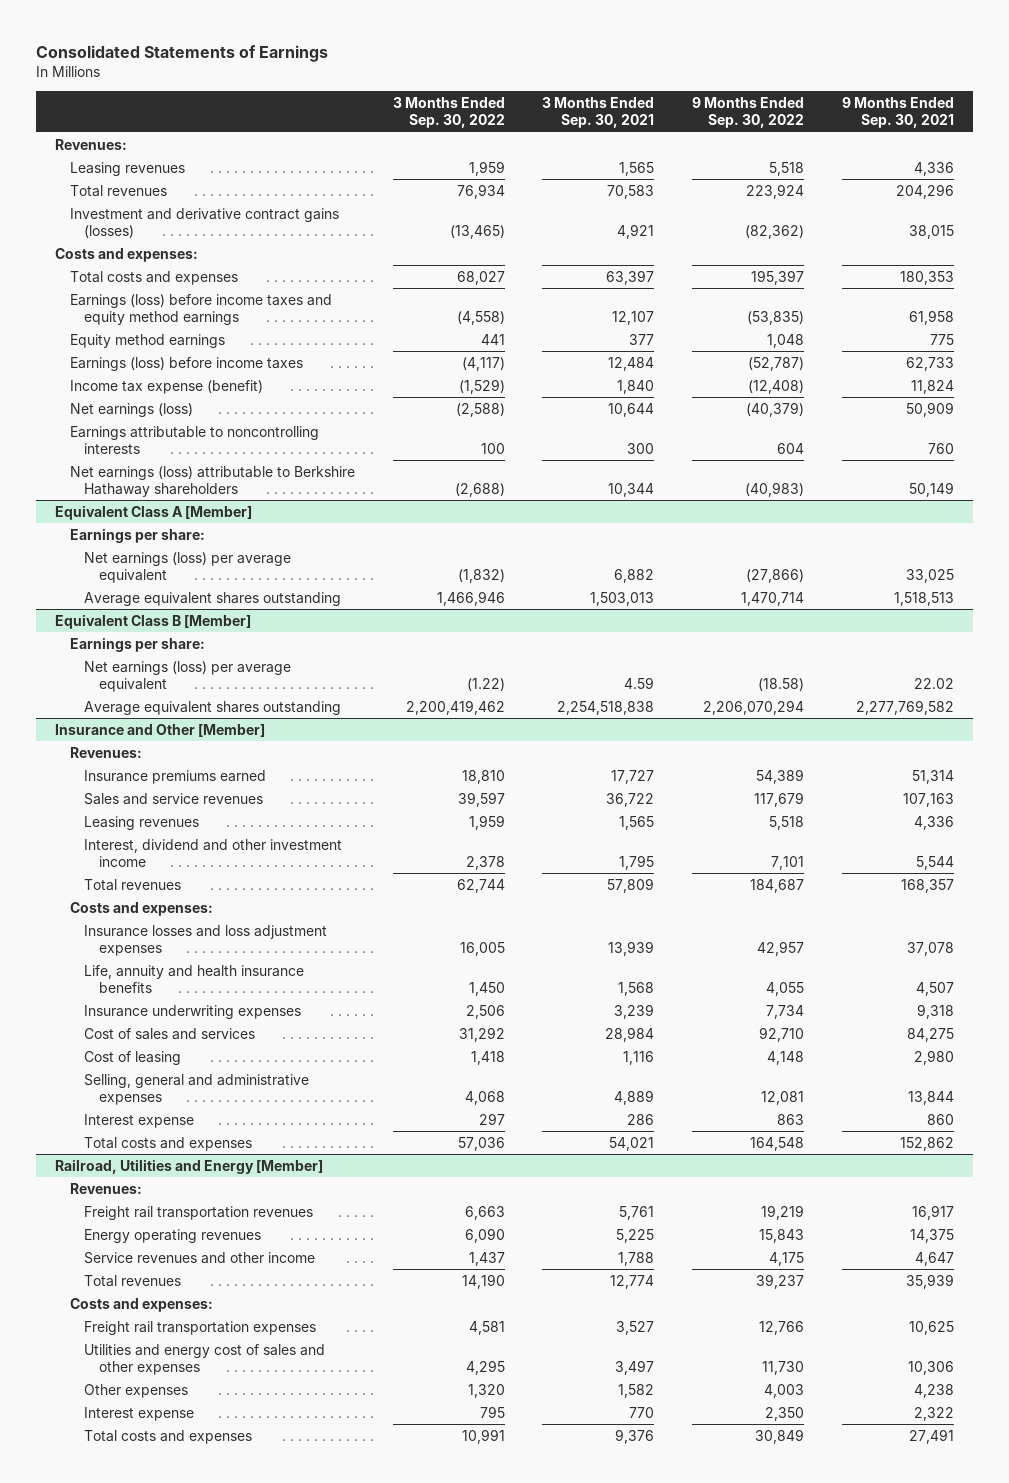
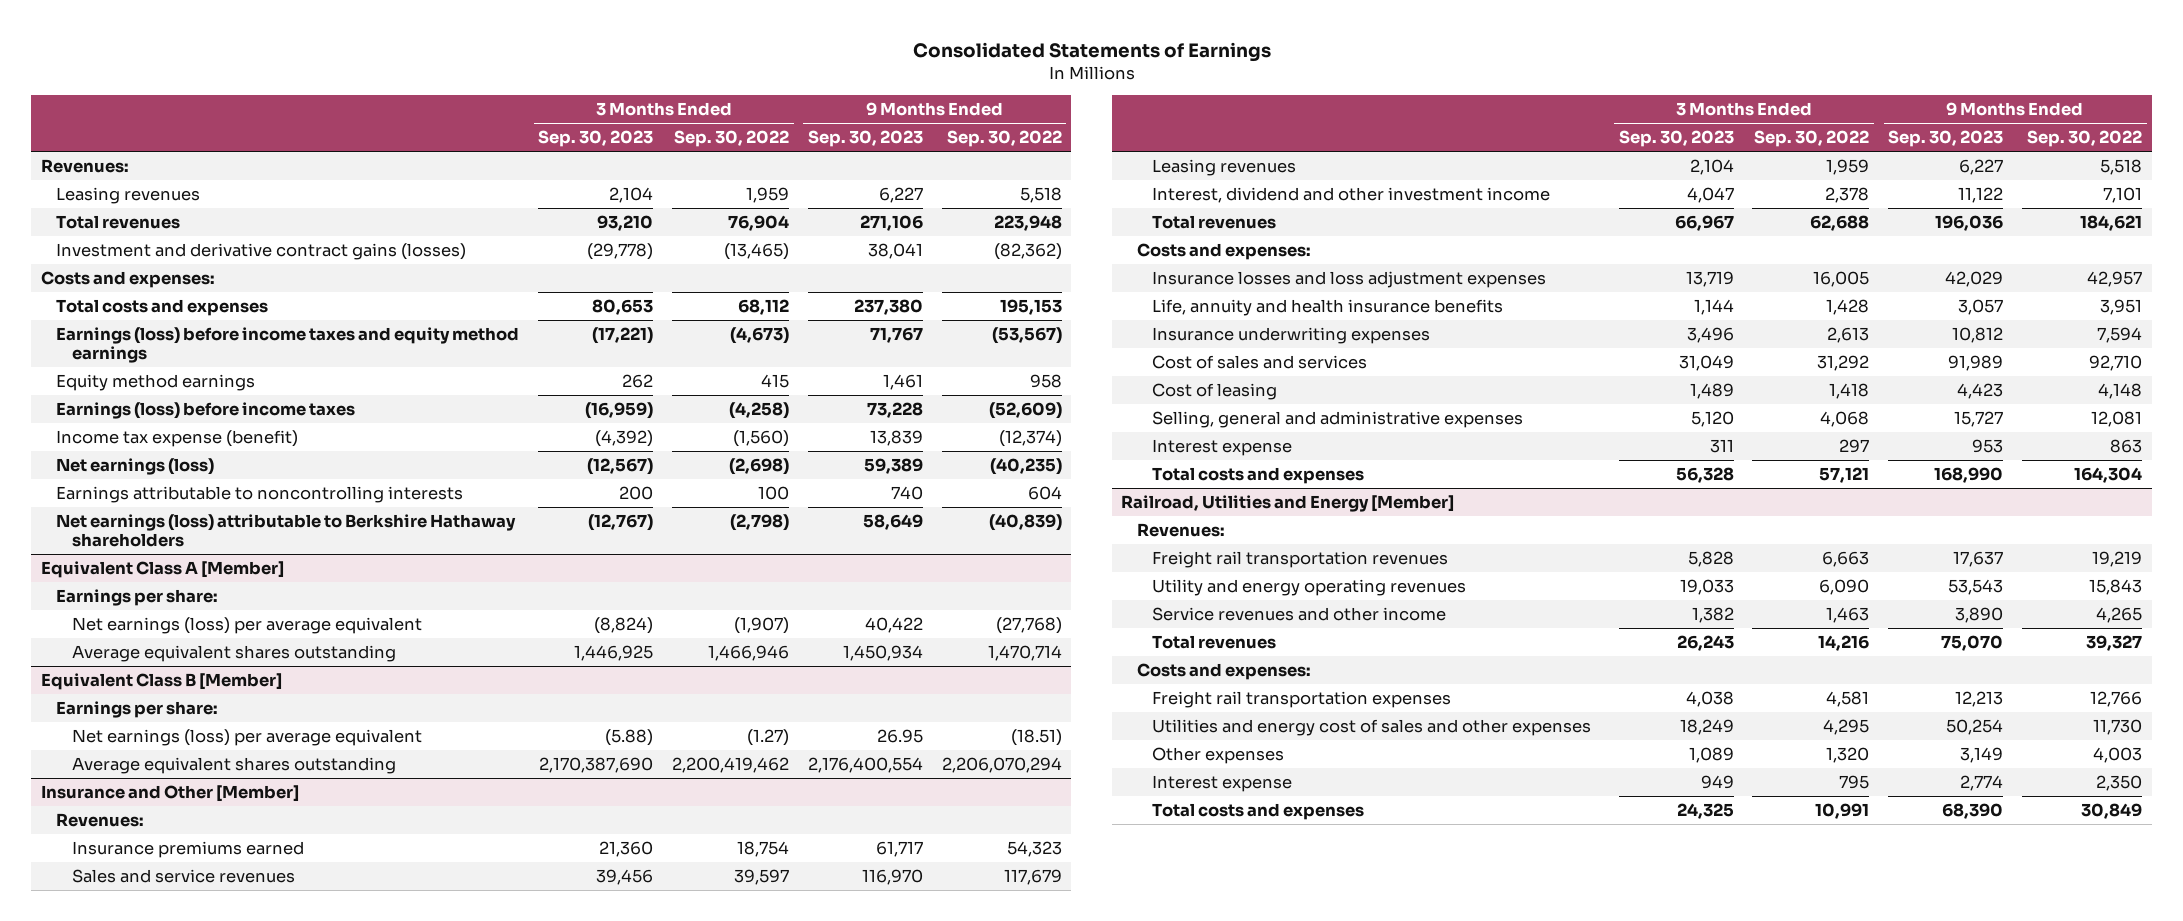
- | 3 Months Ended Sep. 30, 2022 | 3 Months Ended Sep. 30, 2021 | 9 Months Ended Sep. 30, 2022 | 9 Months Ended Sep. 30, 2021
+ | 3 Months Ended Sep. 30, 2023 | 3 Months Ended Sep. 30, 2022 | 9 Months Ended Sep. 30, 2023 | 9 Months Ended Sep. 30, 2022
- Total revenues | 76,934 | 70,583 | 223,924 | 204,296
+ Total revenues | 93,210 | 76,904 | 271,106 | 223,948
- Total costs and expenses | 68,027 | 63,397 | 195,397 | 180,353
- Earnings (loss) before income taxes and equity method earnings | (4,558) | 12,107 | (53,835) | 61,958
- Equity method earnings | 441 | 377 | 1,048 | 775
- Earnings (loss) before income taxes | (4,117) | 12,484 | (52,787) | 62,733
- Income tax expense (benefit) | (1,529) | 1,840 | (12,408) | 11,824
- Net earnings (loss) | (2,588) | 10,644 | (40,379) | 50,909
+ Total costs and expenses | 80,653 | 68,112 | 237,380 | 195,153
+ Earnings (loss) before income taxes and equity method earnings | (17,221) | (4,673) | 71,767 | (53,567)
+ Equity method earnings | 262 | 415 | 1,461 | 958
+ Earnings (loss) before income taxes | (16,959) | (4,258) | 73,228 | (52,609)
+ Income tax expense (benefit) | (4,392) | (1,560) | 13,839 | (12,374)
+ Net earnings (loss) | (12,567) | (2,698) | 59,389 | (40,235)
- Net earnings (loss) attributable to Berkshire Hathaway shareholders | (2,688) | 10,344 | (40,983) | 50,149
+ Net earnings (loss) attributable to Berkshire Hathaway shareholders | (12,767) | (2,798) | 58,649 | (40,839)
@ Equivalent Class A [Member]
- Net earnings (loss) per average equivalent | (1,832) | 6,882 | (27,866) | 33,025
+ Net earnings (loss) per average equivalent | (8,824) | (1,907) | 40,422 | (27,768)
@ Equivalent Class B [Member]
- Net earnings (loss) per average equivalent | (1.22) | 4.59 | (18.58) | 22.02
+ Net earnings (loss) per average equivalent | (5.88) | (1.27) | 26.95 | (18.51)
@ Insurance and Other [Member]
- Insurance premiums earned | 18,810 | 17,727 | 54,389 | 51,314
+ Insurance premiums earned | 21,360 | 18,754 | 61,717 | 54,323
- Total revenues | 62,744 | 57,809 | 184,687 | 168,357
+ Total revenues | 66,967 | 62,688 | 196,036 | 184,621
- Life, annuity and health insurance benefits | 1,450 | 1,568 | 4,055 | 4,507
- Insurance underwriting expenses | 2,506 | 3,239 | 7,734 | 9,318
+ Life, annuity and health insurance benefits | 1,144 | 1,428 | 3,057 | 3,951
+ Insurance underwriting expenses | 3,496 | 2,613 | 10,812 | 7,594
- Total costs and expenses | 57,036 | 54,021 | 164,548 | 152,862
+ Total costs and expenses | 56,328 | 57,121 | 168,990 | 164,304
@ Railroad, Utilities and Energy [Member]
- Energy operating revenues | 6,090 | 5,225 | 15,843 | 14,375
- Service revenues and other income | 1,437 | 1,788 | 4,175 | 4,647
- Total revenues | 14,190 | 12,774 | 39,237 | 35,939
+ Utility and energy operating revenues | 19,033 | 6,090 | 53,543 | 15,843
+ Service revenues and other income | 1,382 | 1,463 | 3,890 | 4,265
+ Total revenues | 26,243 | 14,216 | 75,070 | 39,327

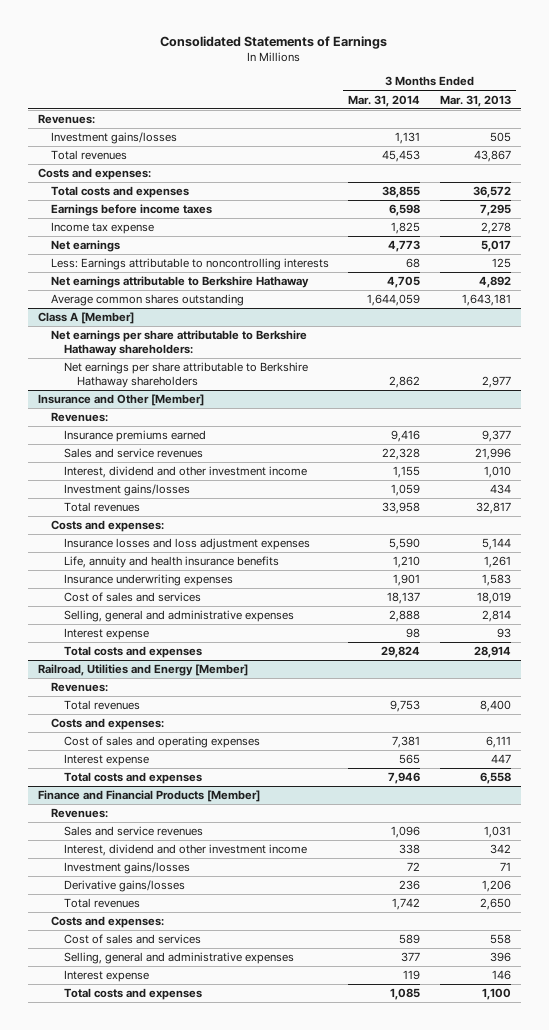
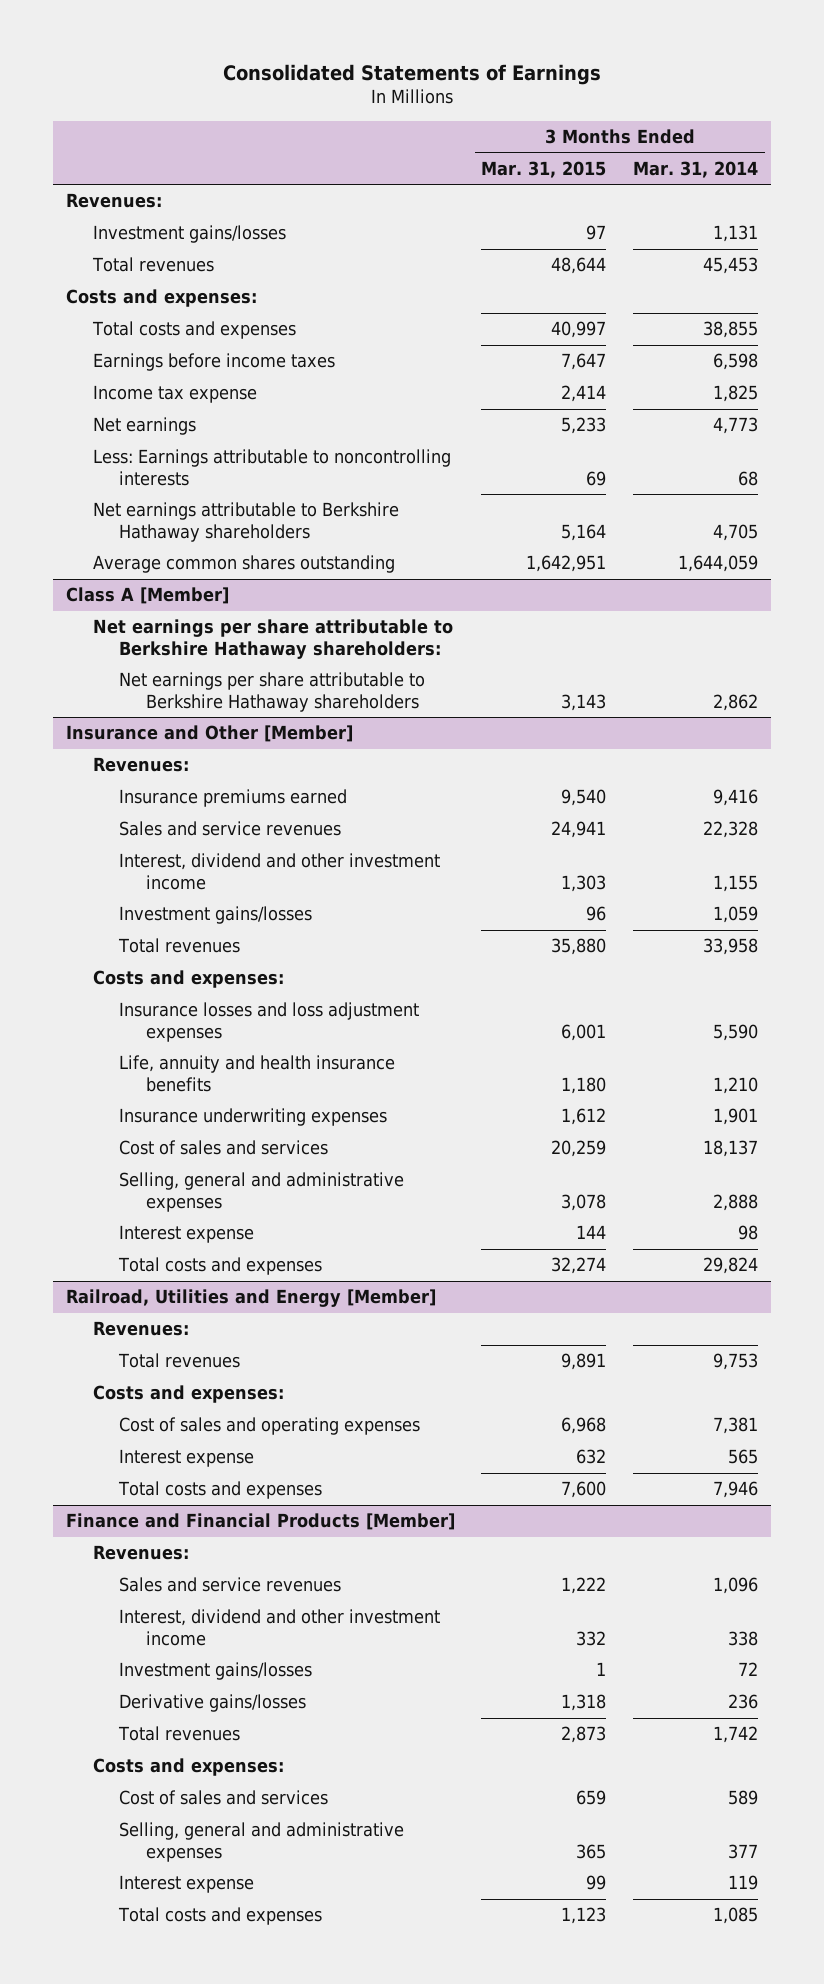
- | 3 Months Ended Mar. 31, 2014 | 3 Months Ended Mar. 31, 2013
+ | 3 Months Ended Mar. 31, 2015 | 3 Months Ended Mar. 31, 2014
- Net earnings attributable to Berkshire Hathaway | 4,705 | 4,892
+ Net earnings attributable to Berkshire Hathaway shareholders | 5,164 | 4,705

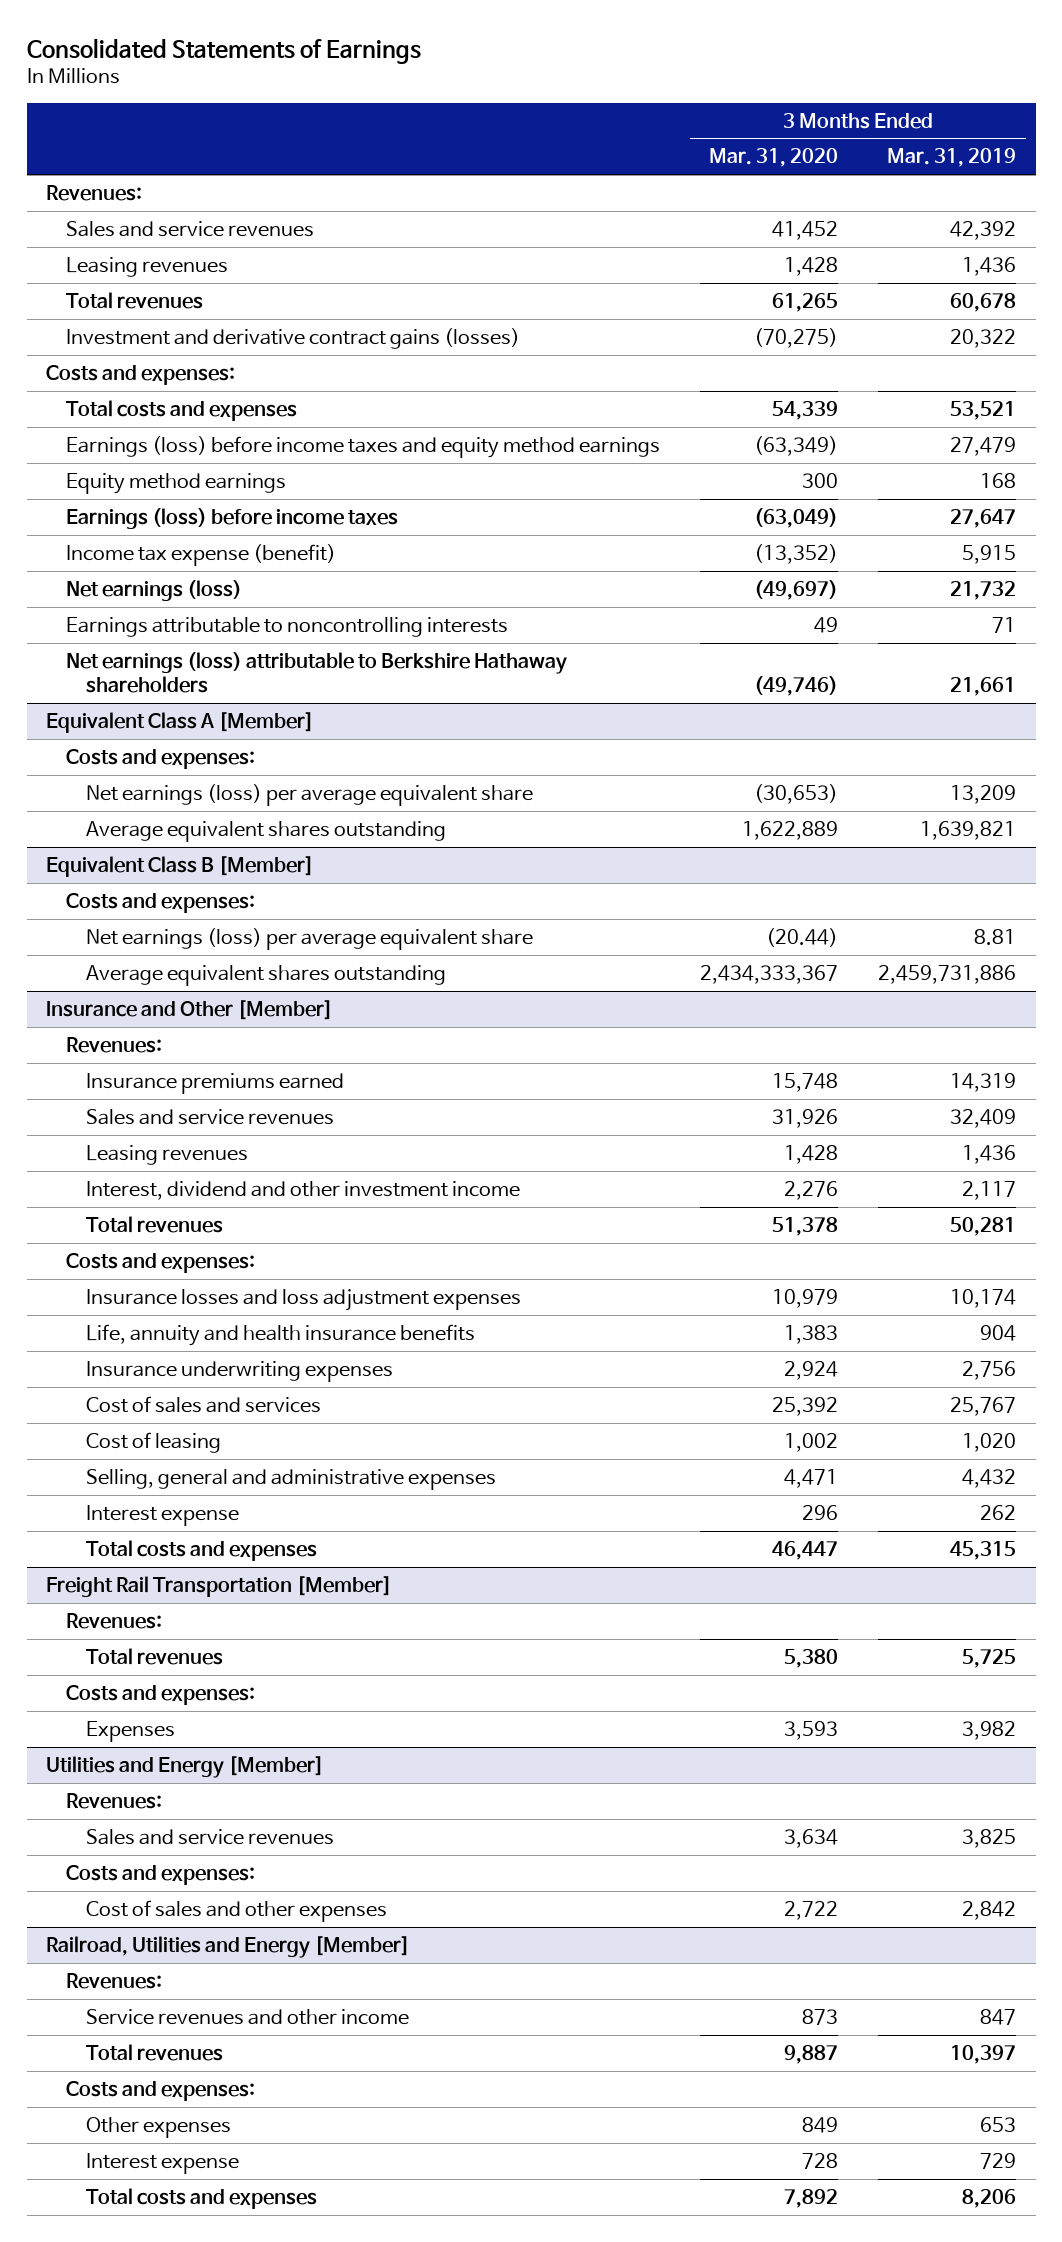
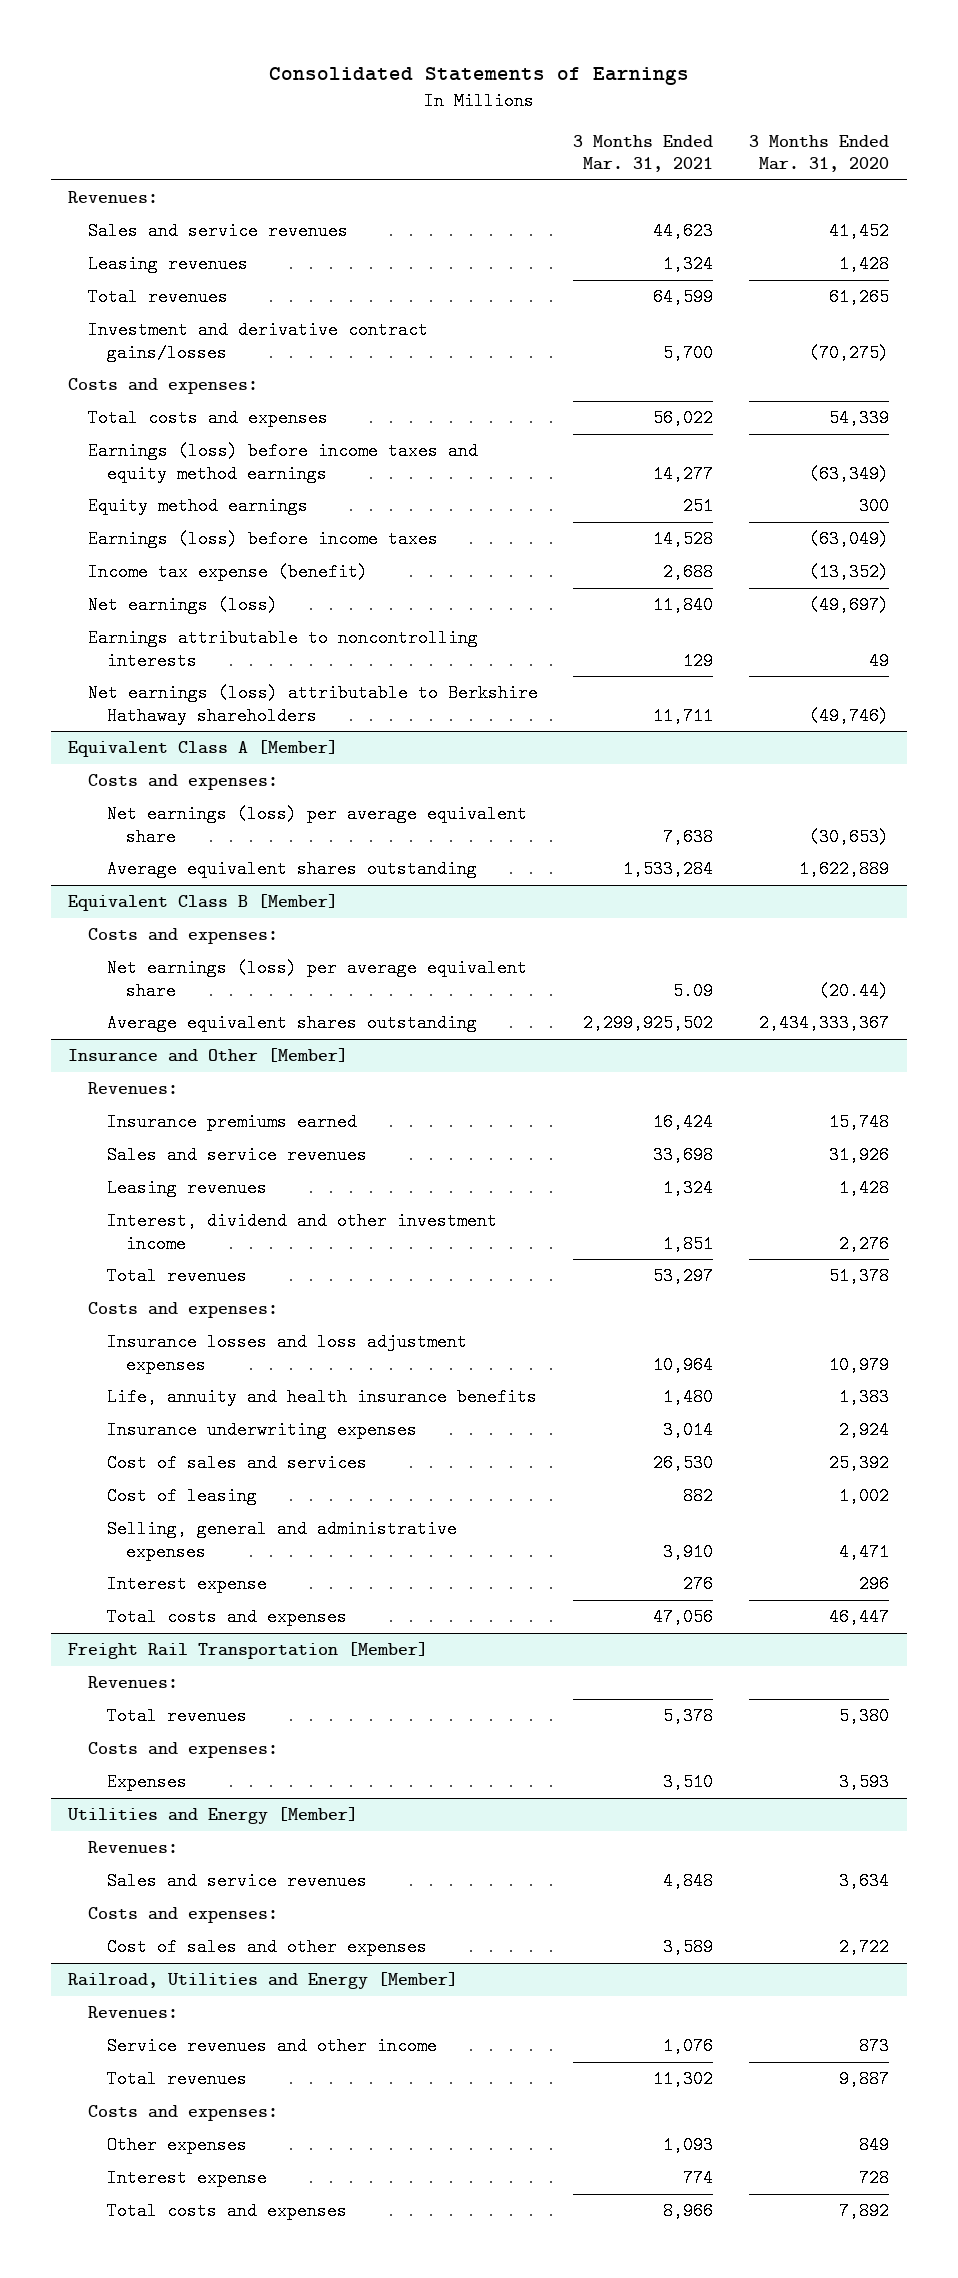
- | 3 Months Ended Mar. 31, 2020 | 3 Months Ended Mar. 31, 2019
+ | 3 Months Ended Mar. 31, 2021 | 3 Months Ended Mar. 31, 2020
- Investment and derivative contract gains (losses) | (70,275) | 20,322
+ Investment and derivative contract gains/losses | 5,700 | (70,275)

